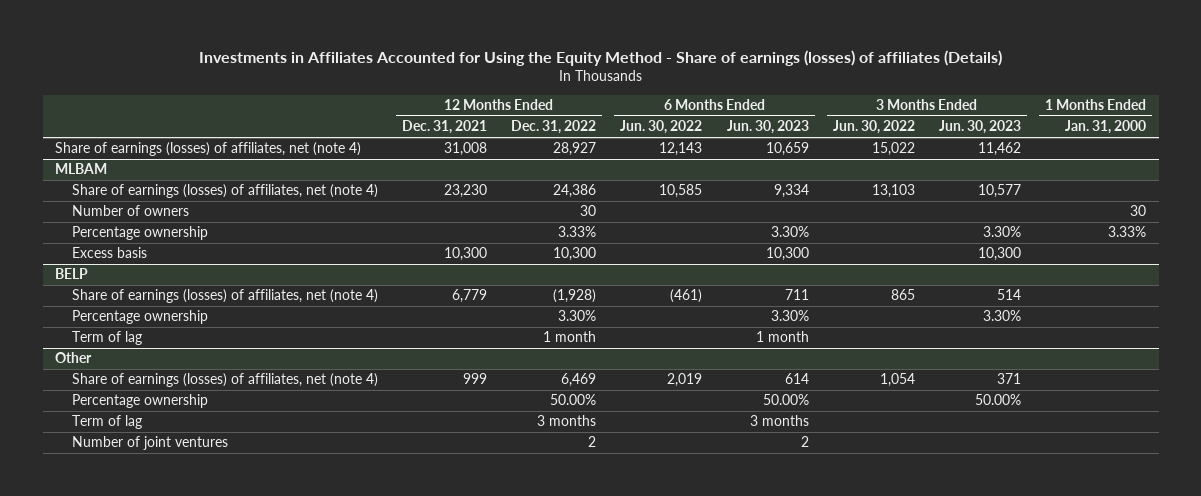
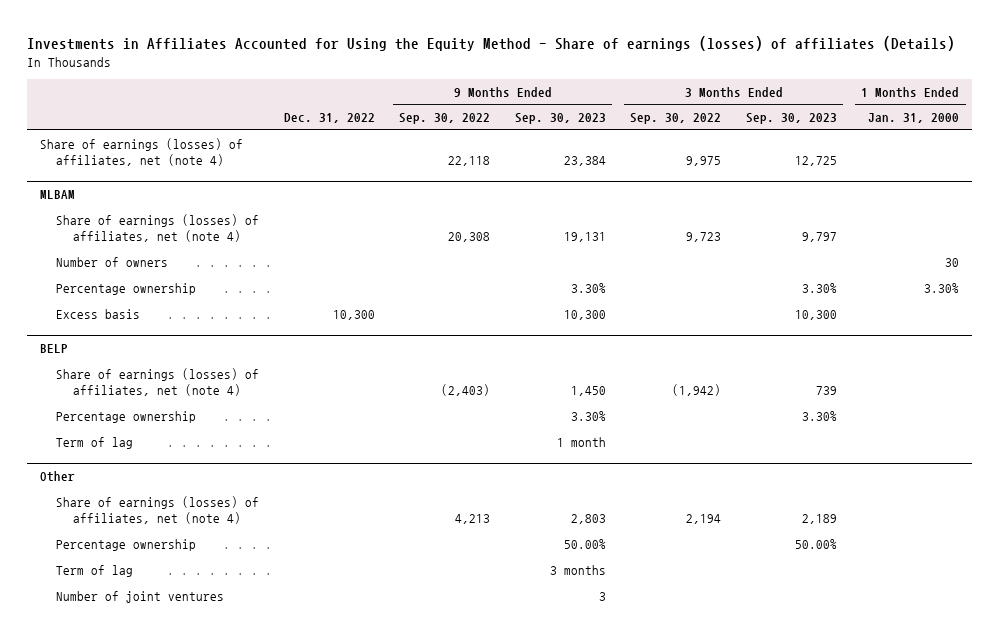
- | 12 Months Ended Dec. 31, 2021 | 12 Months Ended Dec. 31, 2022 | 6 Months Ended Jun. 30, 2022 | 6 Months Ended Jun. 30, 2023 | 3 Months Ended Jun. 30, 2022 | 3 Months Ended Jun. 30, 2023 | 1 Months Ended Jan. 31, 2000
+ | Dec. 31, 2022 | 9 Months Ended Sep. 30, 2022 | 9 Months Ended Sep. 30, 2023 | 3 Months Ended Sep. 30, 2022 | 3 Months Ended Sep. 30, 2023 | 1 Months Ended Jan. 31, 2000
@ MLBAM
- Percentage ownership | | 3.33% | | 3.30% | | 3.30% | 3.33%
+ Percentage ownership | | | 3.30% | | 3.30% | 3.30%

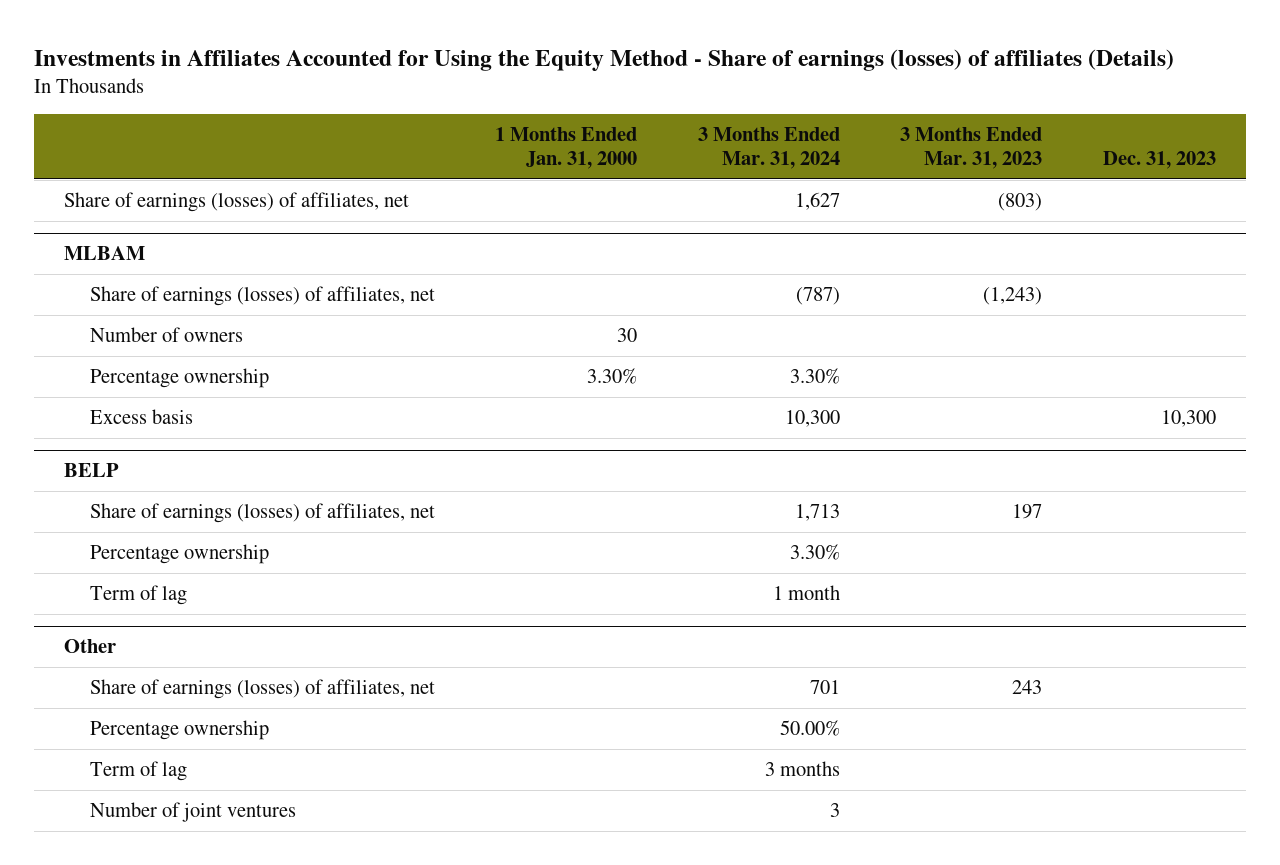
- | Dec. 31, 2022 | 9 Months Ended Sep. 30, 2022 | 9 Months Ended Sep. 30, 2023 | 3 Months Ended Sep. 30, 2022 | 3 Months Ended Sep. 30, 2023 | 1 Months Ended Jan. 31, 2000
+ | 1 Months Ended Jan. 31, 2000 | 3 Months Ended Mar. 31, 2024 | 3 Months Ended Mar. 31, 2023 | Dec. 31, 2023
- Share of earnings (losses) of affiliates, net (note 4) | | 22,118 | 23,384 | 9,975 | 12,725 |
+ Share of earnings (losses) of affiliates, net | | 1,627 | (803) |
@ MLBAM
- Share of earnings (losses) of affiliates, net (note 4) | | 20,308 | 19,131 | 9,723 | 9,797 |
+ Share of earnings (losses) of affiliates, net | | (787) | (1,243) |
@ BELP
- Share of earnings (losses) of affiliates, net (note 4) | | (2,403) | 1,450 | (1,942) | 739 |
+ Share of earnings (losses) of affiliates, net | | 1,713 | 197 |
@ Other
- Share of earnings (losses) of affiliates, net (note 4) | | 4,213 | 2,803 | 2,194 | 2,189 |
+ Share of earnings (losses) of affiliates, net | | 701 | 243 |

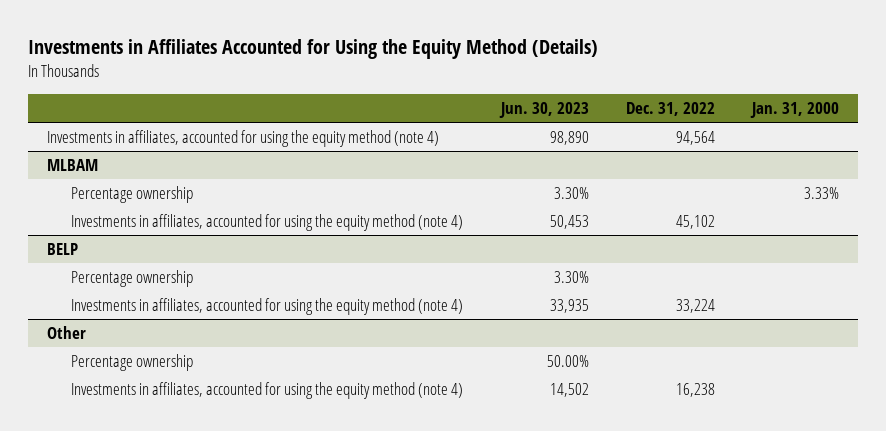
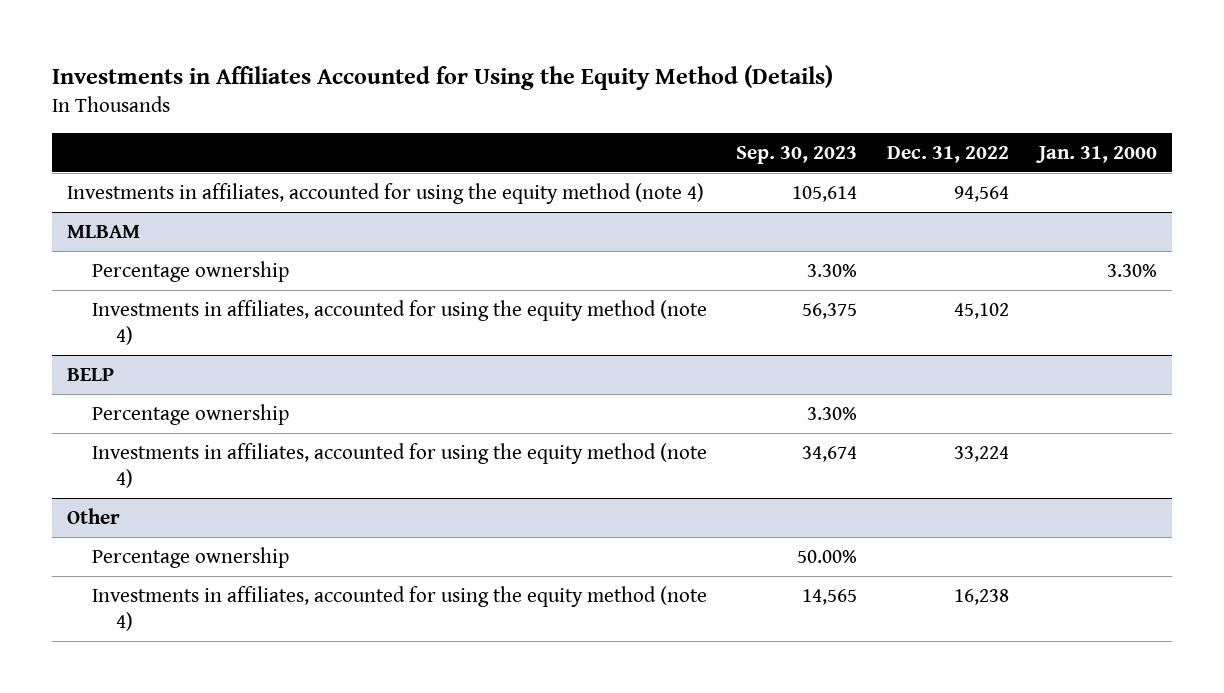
- | Jun. 30, 2023 | Dec. 31, 2022 | Jan. 31, 2000
+ | Sep. 30, 2023 | Dec. 31, 2022 | Jan. 31, 2000
@ MLBAM
- Percentage ownership | 3.30% | | 3.33%
+ Percentage ownership | 3.30% | | 3.30%

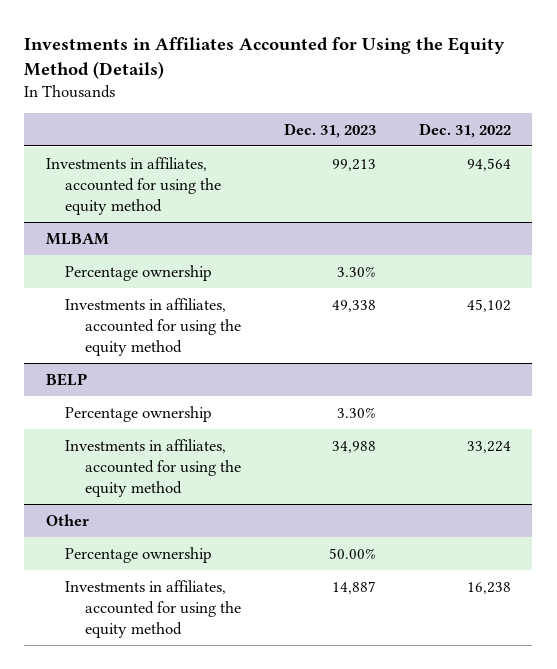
- | Sep. 30, 2023 | Dec. 31, 2022 | Jan. 31, 2000
+ | Dec. 31, 2023 | Dec. 31, 2022
- Investments in affiliates, accounted for using the equity method (note 4) | 105,614 | 94,564 |
+ Investments in affiliates, accounted for using the equity method | 99,213 | 94,564
@ MLBAM
- Investments in affiliates, accounted for using the equity method (note 4) | 56,375 | 45,102 |
+ Investments in affiliates, accounted for using the equity method | 49,338 | 45,102
@ BELP
- Investments in affiliates, accounted for using the equity method (note 4) | 34,674 | 33,224 |
+ Investments in affiliates, accounted for using the equity method | 34,988 | 33,224
@ Other
- Investments in affiliates, accounted for using the equity method (note 4) | 14,565 | 16,238 |
+ Investments in affiliates, accounted for using the equity method | 14,887 | 16,238

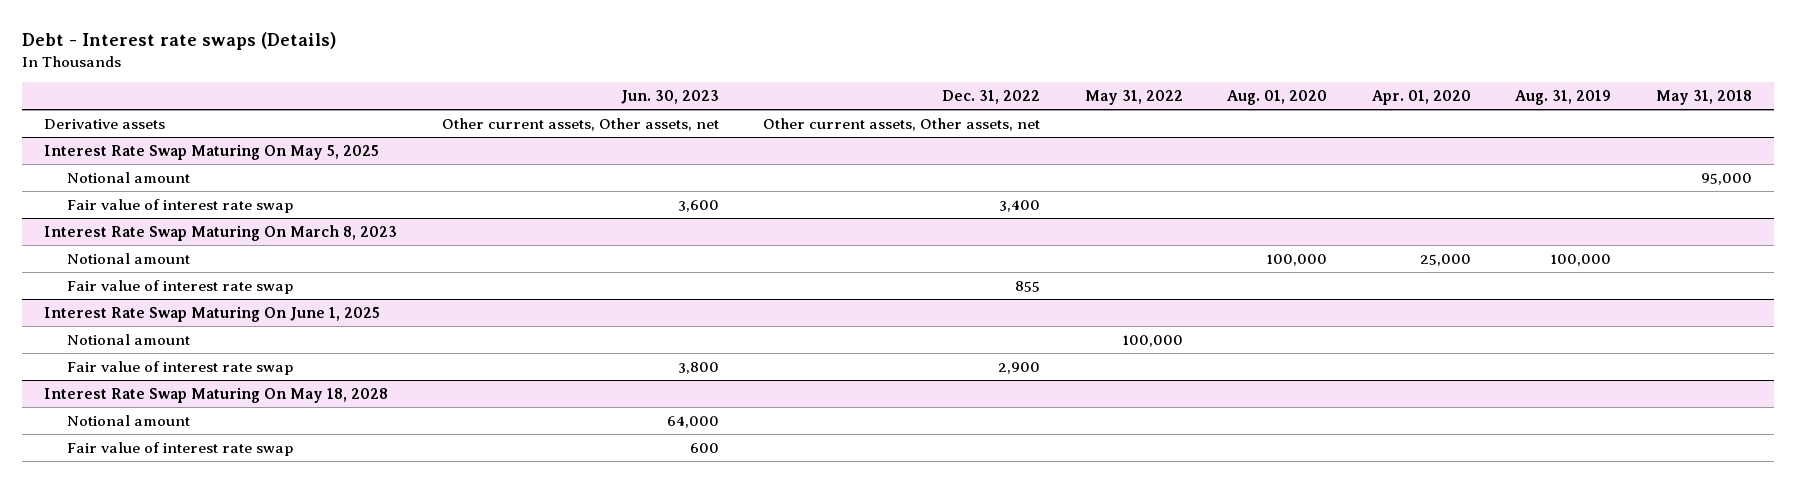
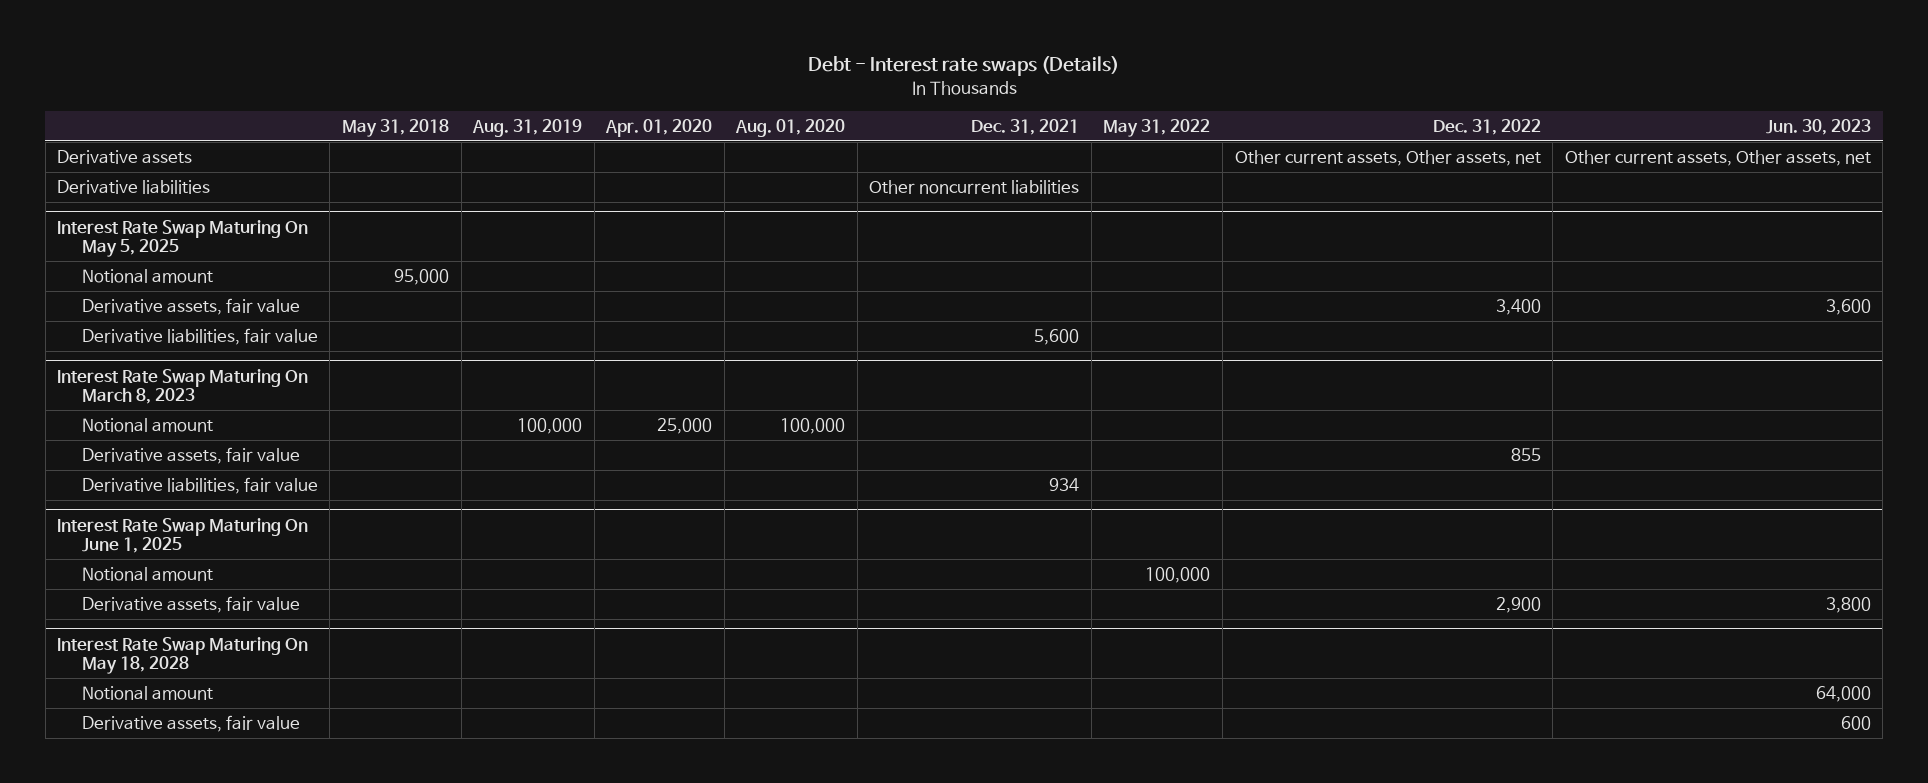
- | Jun. 30, 2023 | Dec. 31, 2022 | May 31, 2022 | Aug. 01, 2020 | Apr. 01, 2020 | Aug. 31, 2019 | May 31, 2018
+ | May 31, 2018 | Aug. 31, 2019 | Apr. 01, 2020 | Aug. 01, 2020 | Dec. 31, 2021 | May 31, 2022 | Dec. 31, 2022 | Jun. 30, 2023
+ Derivative liabilities | | | | | Other noncurrent liabilities | | |
@ Interest Rate Swap Maturing On May 5, 2025
- Fair value of interest rate swap | 3,600 | 3,400 | | | | |
+ Derivative assets, fair value | | | | | | | 3,400 | 3,600
+ Derivative liabilities, fair value | | | | | 5,600 | | |
@ Interest Rate Swap Maturing On March 8, 2023
- Fair value of interest rate swap | | 855 | | | | |
+ Derivative assets, fair value | | | | | | | 855 |
+ Derivative liabilities, fair value | | | | | 934 | | |
@ Interest Rate Swap Maturing On June 1, 2025
- Fair value of interest rate swap | 3,800 | 2,900 | | | | |
+ Derivative assets, fair value | | | | | | | 2,900 | 3,800
@ Interest Rate Swap Maturing On May 18, 2028
- Fair value of interest rate swap | 600 | | | | | |
+ Derivative assets, fair value | | | | | | | | 600

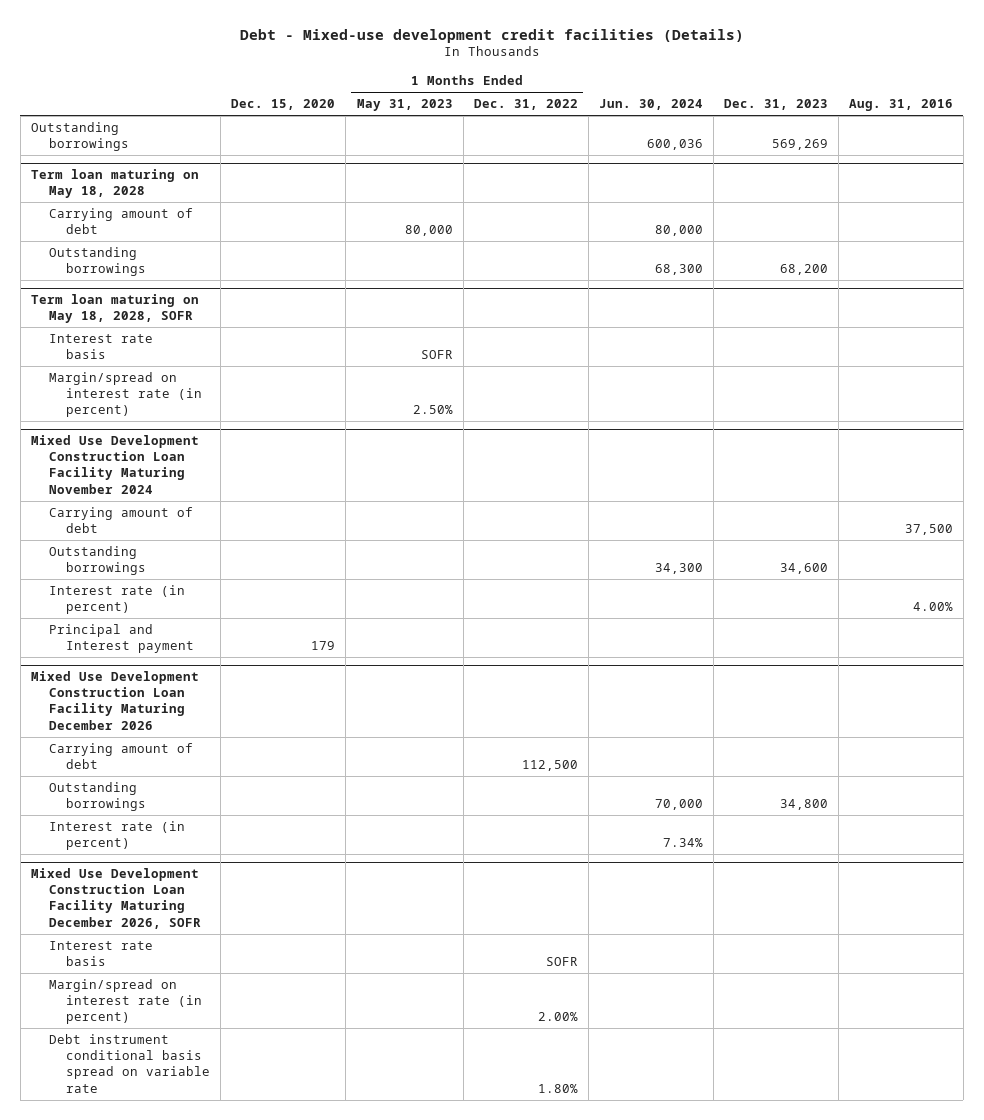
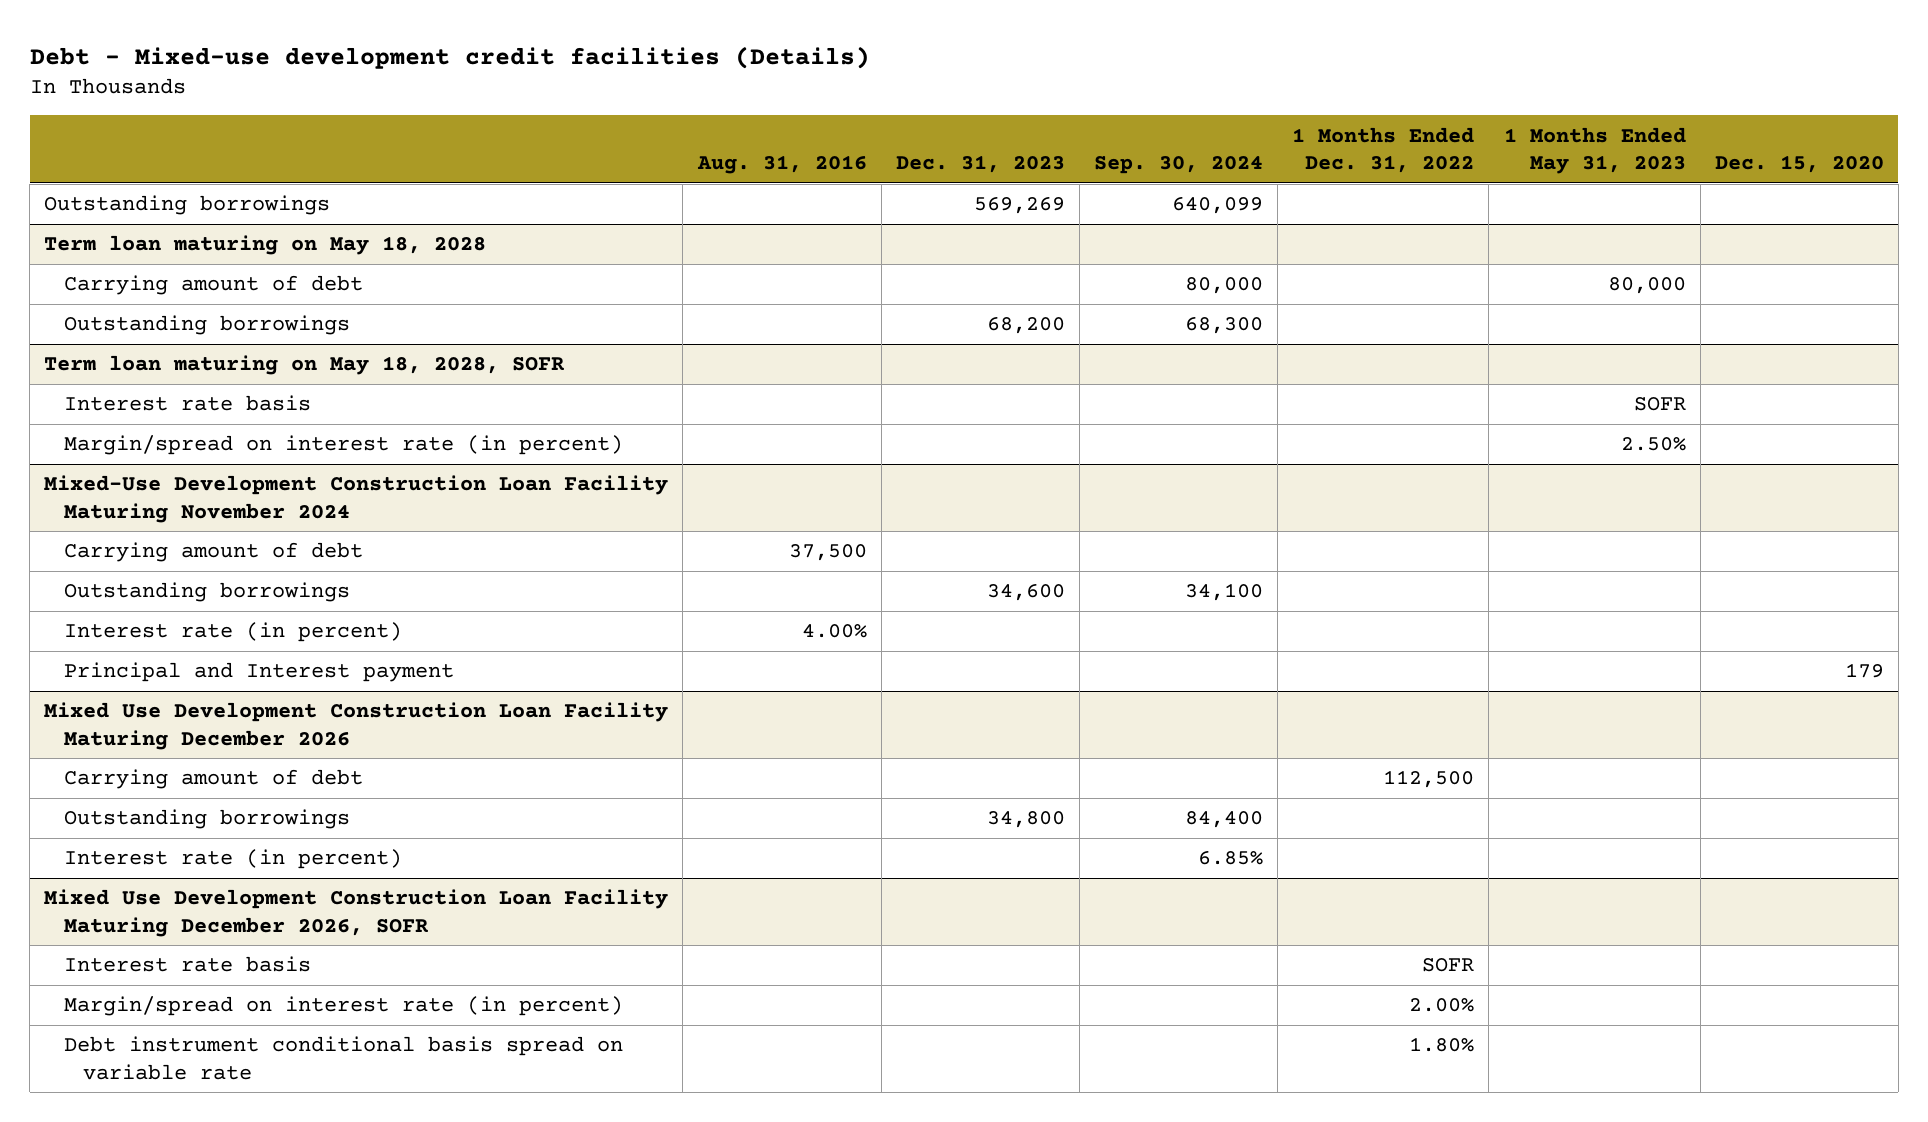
- | Dec. 15, 2020 | 1 Months Ended May 31, 2023 | 1 Months Ended Dec. 31, 2022 | Jun. 30, 2024 | Dec. 31, 2023 | Aug. 31, 2016
+ | Aug. 31, 2016 | Dec. 31, 2023 | Sep. 30, 2024 | 1 Months Ended Dec. 31, 2022 | 1 Months Ended May 31, 2023 | Dec. 15, 2020
- Mixed Use Development Construction Loan Facility Maturing November 2024
+ Mixed-Use Development Construction Loan Facility Maturing November 2024

